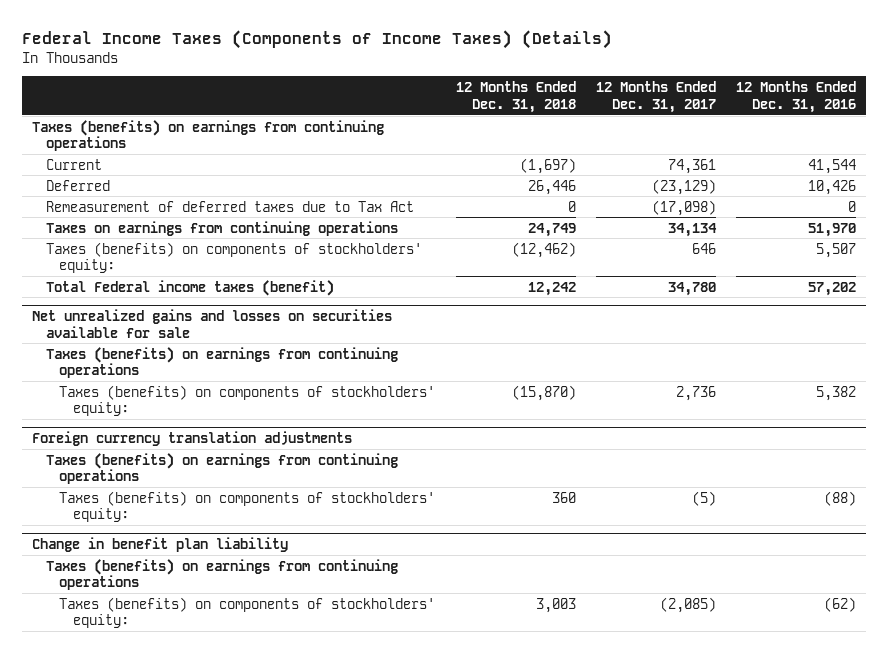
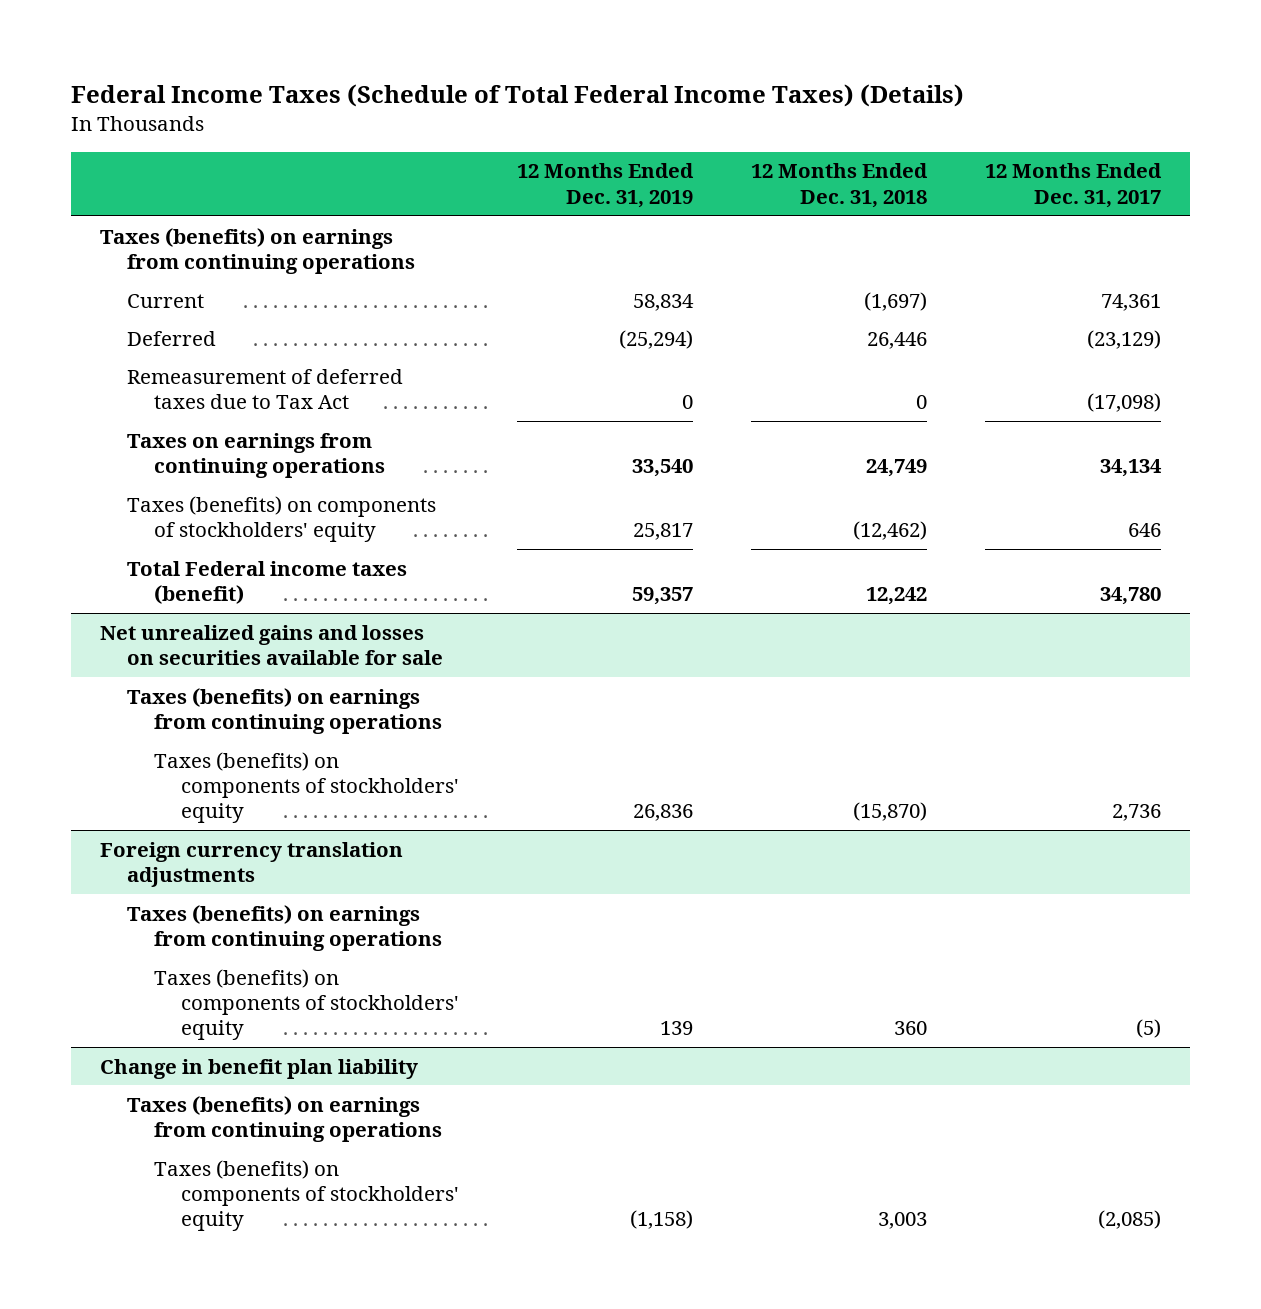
- Federal Income Taxes (Components of Income Taxes) (Details)
+ Federal Income Taxes (Schedule of Total Federal Income Taxes) (Details)
- | 12 Months Ended Dec. 31, 2018 | 12 Months Ended Dec. 31, 2017 | 12 Months Ended Dec. 31, 2016
+ | 12 Months Ended Dec. 31, 2019 | 12 Months Ended Dec. 31, 2018 | 12 Months Ended Dec. 31, 2017
- Taxes (benefits) on components of stockholders' equity: | (12,462) | 646 | 5,507
+ Taxes (benefits) on components of stockholders' equity | 25,817 | (12,462) | 646
@ Net unrealized gains and losses on securities available for sale
- Taxes (benefits) on components of stockholders' equity: | (15,870) | 2,736 | 5,382
+ Taxes (benefits) on components of stockholders' equity | 26,836 | (15,870) | 2,736
@ Foreign currency translation adjustments
- Taxes (benefits) on components of stockholders' equity: | 360 | (5) | (88)
+ Taxes (benefits) on components of stockholders' equity | 139 | 360 | (5)
@ Change in benefit plan liability
- Taxes (benefits) on components of stockholders' equity: | 3,003 | (2,085) | (62)
+ Taxes (benefits) on components of stockholders' equity | (1,158) | 3,003 | (2,085)

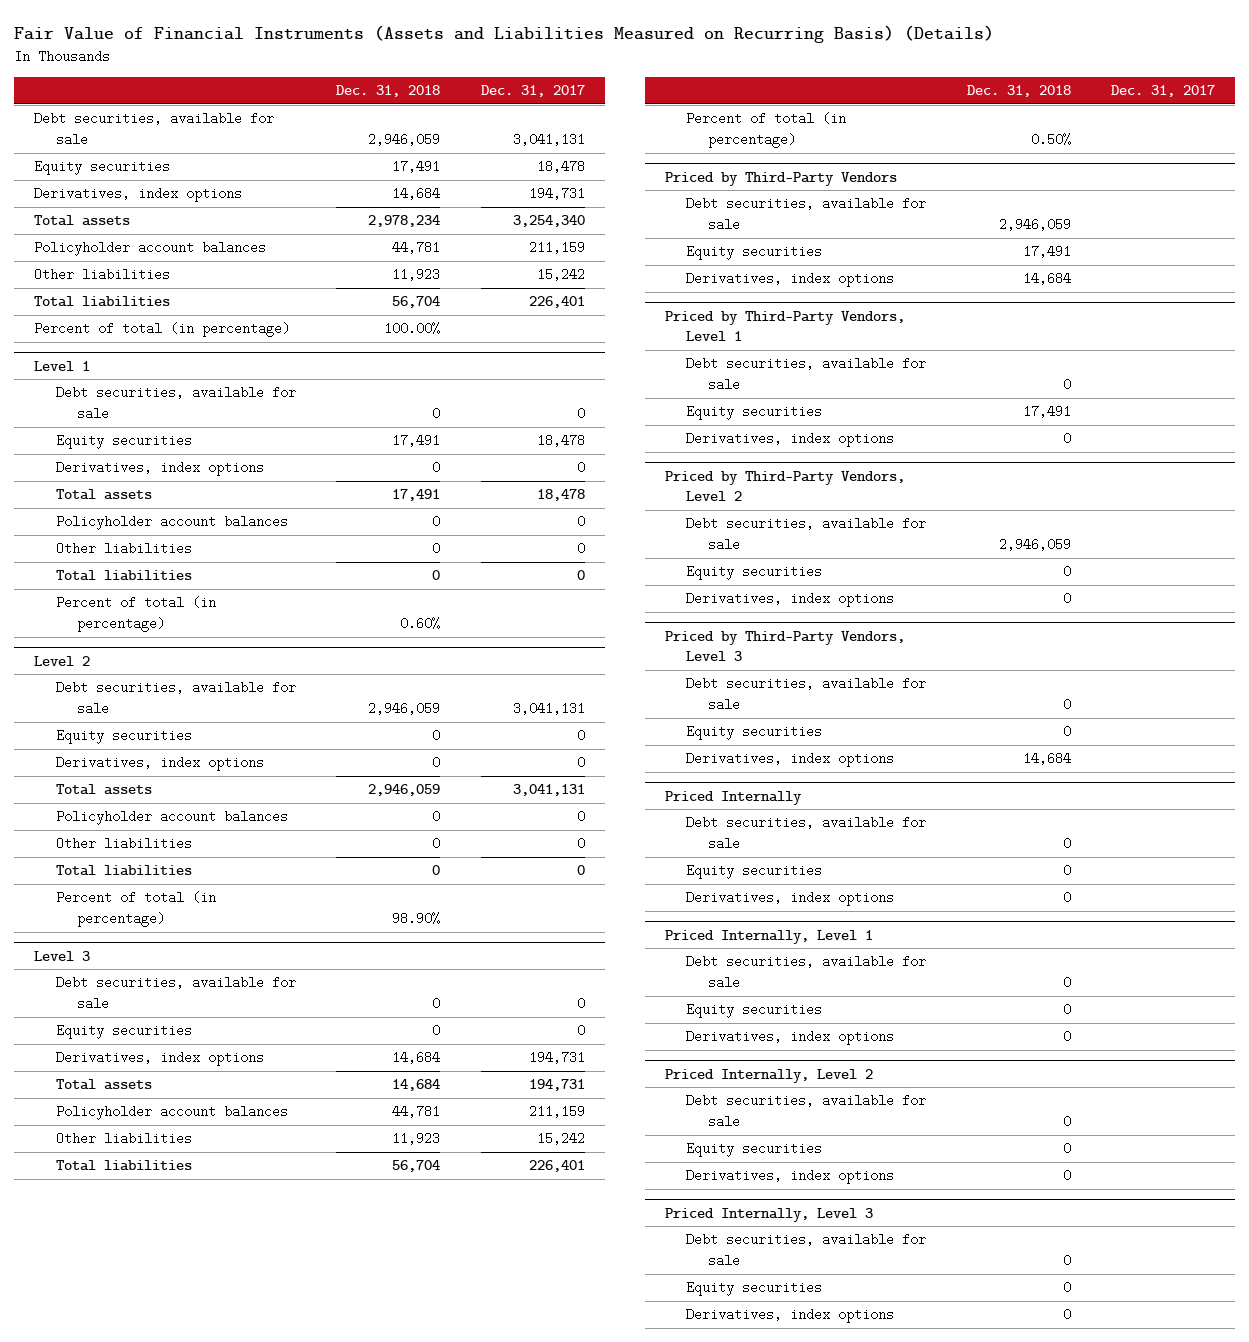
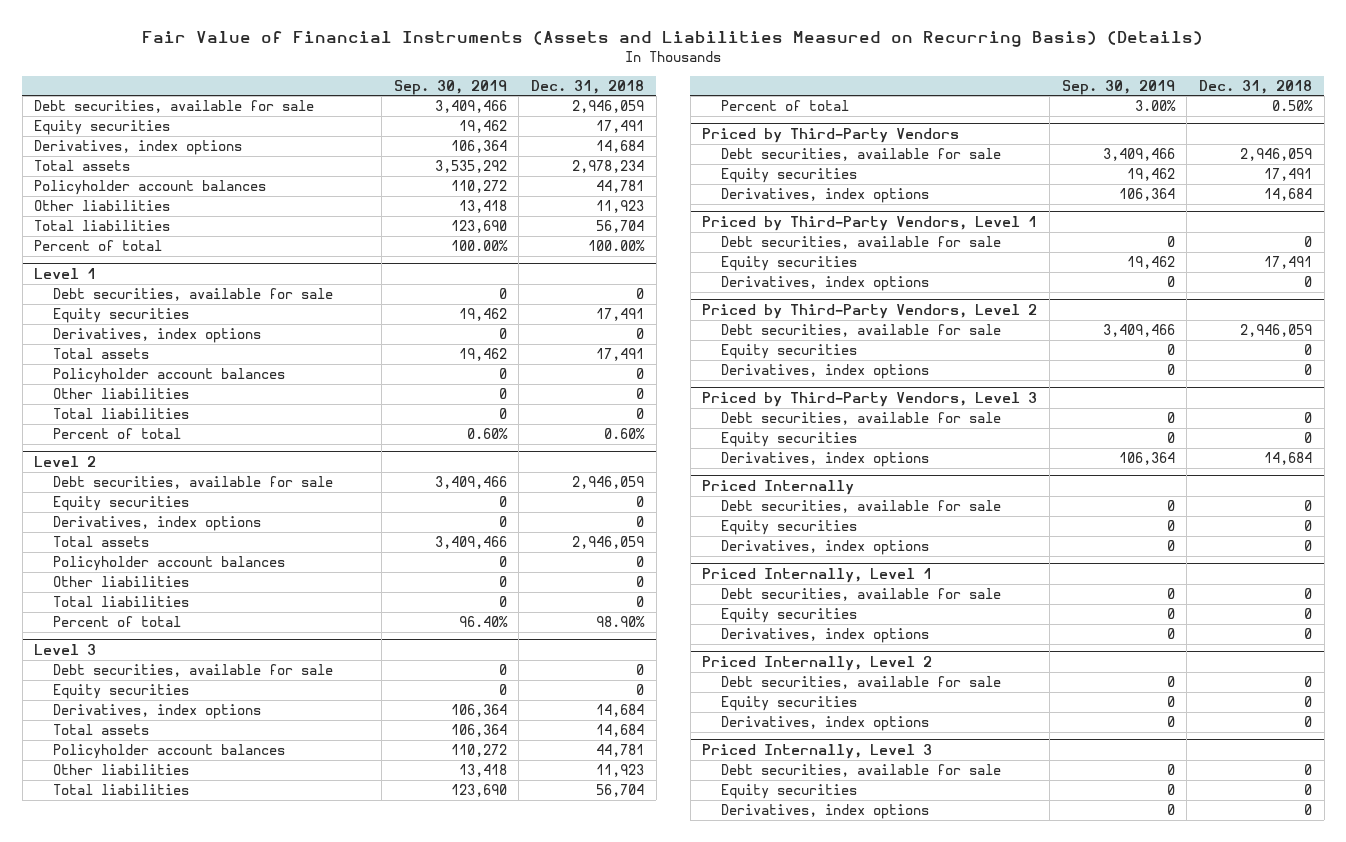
- | Dec. 31, 2018 | Dec. 31, 2017
+ | Sep. 30, 2019 | Dec. 31, 2018
- Percent of total (in percentage) | 100.00% |
+ Percent of total | 100.00% | 100.00%
@ Level 1
- Percent of total (in percentage) | 0.60% |
+ Percent of total | 0.60% | 0.60%
@ Level 2
- Percent of total (in percentage) | 98.90% |
+ Percent of total | 96.40% | 98.90%
@ Level 3
- Percent of total (in percentage) | 0.50% |
+ Percent of total | 3.00% | 0.50%

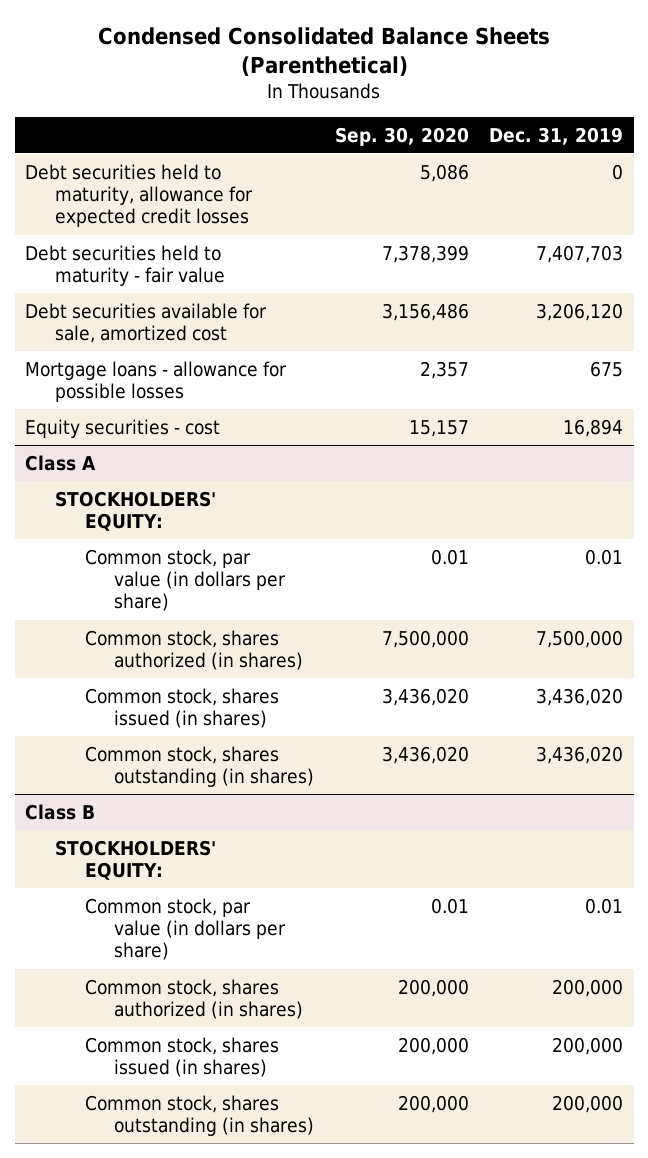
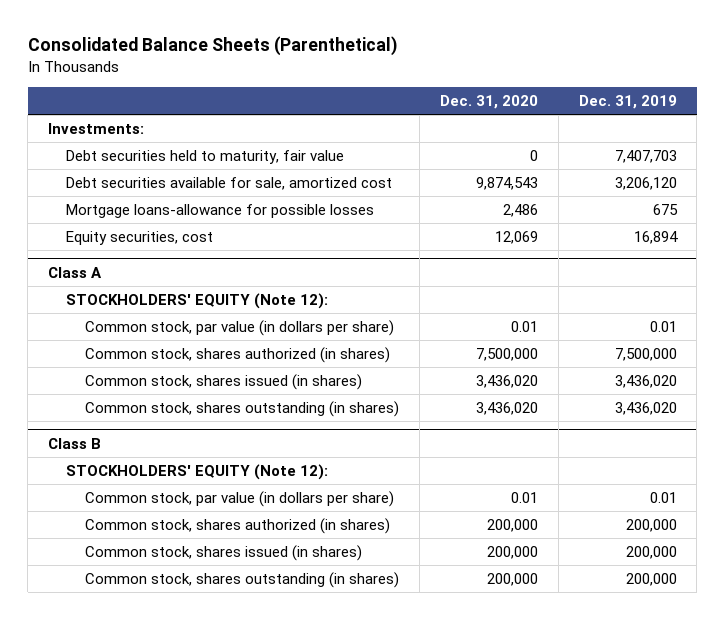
- Condensed Consolidated Balance Sheets (Parenthetical)
+ Consolidated Balance Sheets (Parenthetical)
- | Sep. 30, 2020 | Dec. 31, 2019
+ | Dec. 31, 2020 | Dec. 31, 2019
- Debt securities held to maturity, allowance for expected credit losses | 5,086 | 0
- Debt securities held to maturity - fair value | 7,378,399 | 7,407,703
+ Investments:
+ Debt securities held to maturity, fair value | 0 | 7,407,703
- Mortgage loans - allowance for possible losses | 2,357 | 675
- Equity securities - cost | 15,157 | 16,894
+ Mortgage loans-allowance for possible losses | 2,486 | 675
+ Equity securities, cost | 12,069 | 16,894
@ Class A
- STOCKHOLDERS' EQUITY:
+ STOCKHOLDERS' EQUITY (Note 12):
@ Class B
- STOCKHOLDERS' EQUITY:
+ STOCKHOLDERS' EQUITY (Note 12):

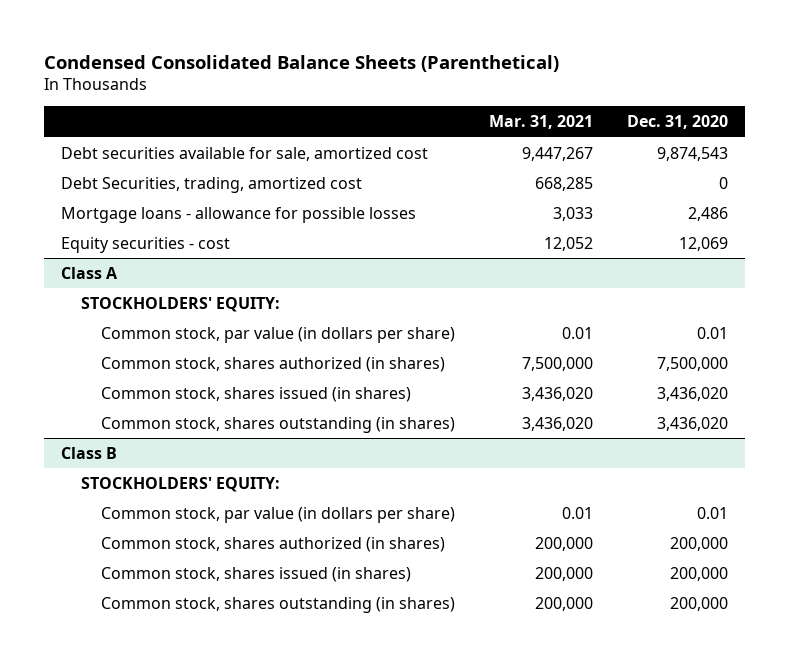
- Consolidated Balance Sheets (Parenthetical)
+ Condensed Consolidated Balance Sheets (Parenthetical)
- | Dec. 31, 2020 | Dec. 31, 2019
+ | Mar. 31, 2021 | Dec. 31, 2020
- Investments:
- Debt securities held to maturity, fair value | 0 | 7,407,703
- Mortgage loans-allowance for possible losses | 2,486 | 675
- Equity securities, cost | 12,069 | 16,894
+ Debt Securities, trading, amortized cost | 668,285 | 0
+ Mortgage loans - allowance for possible losses | 3,033 | 2,486
+ Equity securities - cost | 12,052 | 12,069
@ Class A
- STOCKHOLDERS' EQUITY (Note 12):
+ STOCKHOLDERS' EQUITY:
@ Class B
- STOCKHOLDERS' EQUITY (Note 12):
+ STOCKHOLDERS' EQUITY:

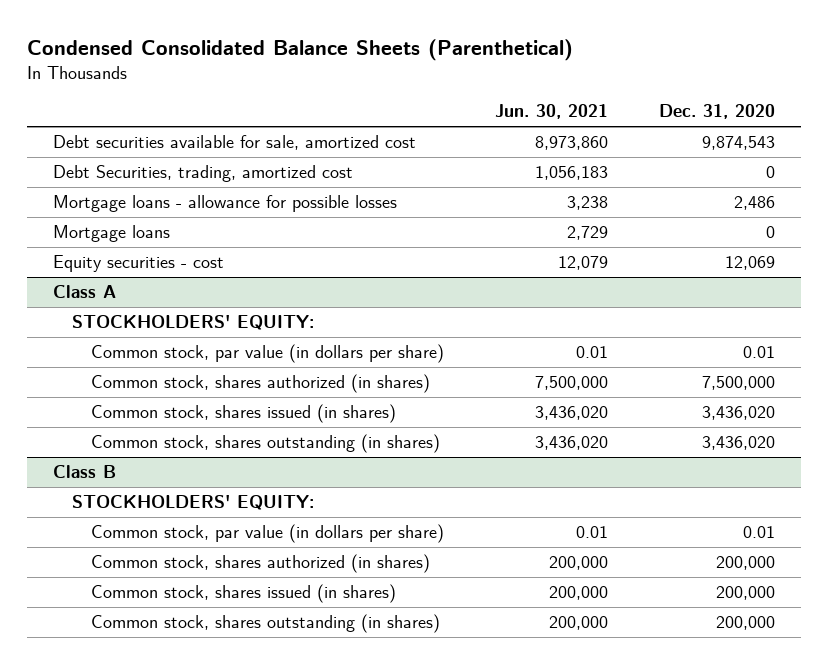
- | Mar. 31, 2021 | Dec. 31, 2020
+ | Jun. 30, 2021 | Dec. 31, 2020
+ Mortgage loans | 2,729 | 0

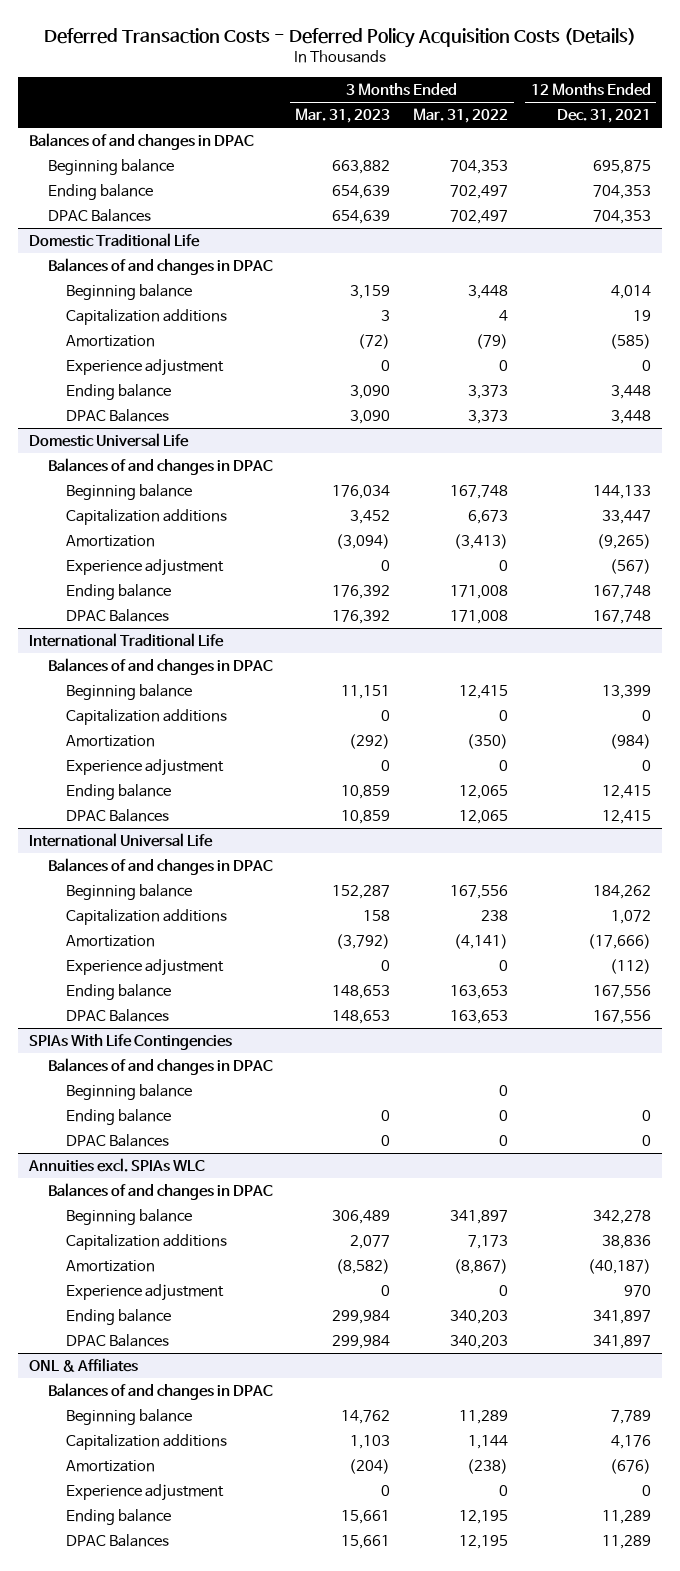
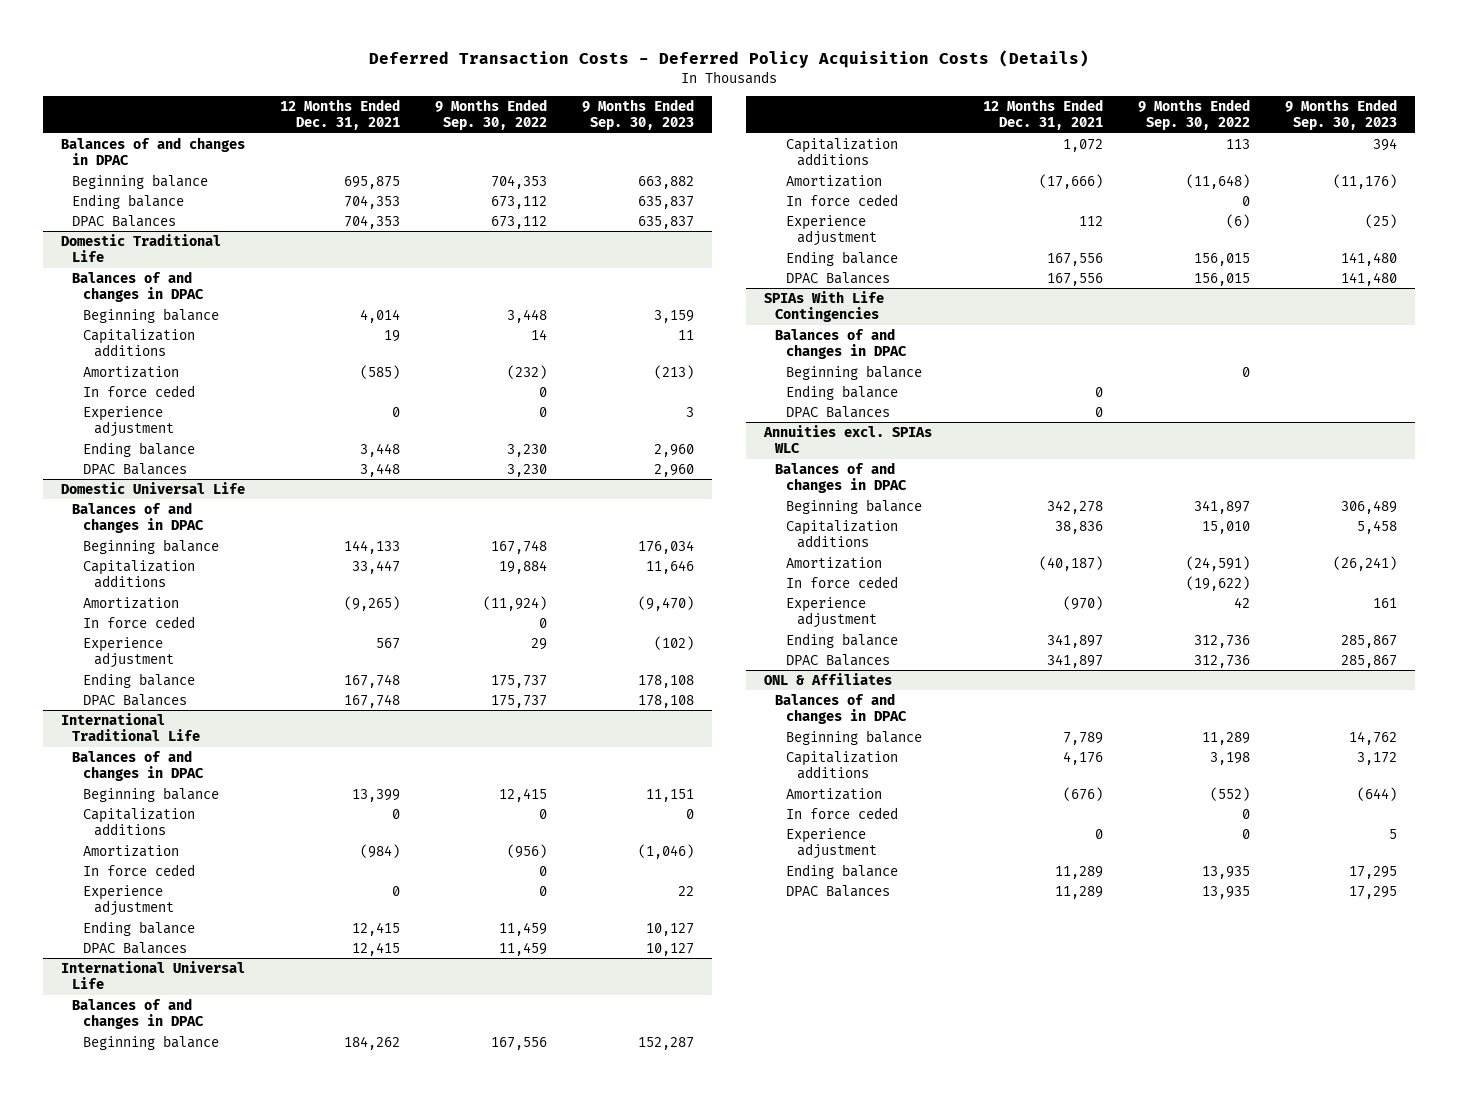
- | 3 Months Ended Mar. 31, 2023 | 3 Months Ended Mar. 31, 2022 | 12 Months Ended Dec. 31, 2021
+ | 12 Months Ended Dec. 31, 2021 | 9 Months Ended Sep. 30, 2022 | 9 Months Ended Sep. 30, 2023
@ Domestic Traditional Life
+ In force ceded | | 0 |
@ Domestic Universal Life
- Experience adjustment | 0 | 0 | (567)
+ In force ceded | | 0 |
+ Experience adjustment | 567 | 29 | (102)
@ International Traditional Life
+ In force ceded | | 0 |
@ International Universal Life
- Experience adjustment | 0 | 0 | (112)
+ In force ceded | | 0 |
+ Experience adjustment | 112 | (6) | (25)
@ Annuities excl. SPIAs WLC
- Experience adjustment | 0 | 0 | 970
+ In force ceded | | (19,622) |
+ Experience adjustment | (970) | 42 | 161
@ ONL & Affiliates
+ In force ceded | | 0 |

